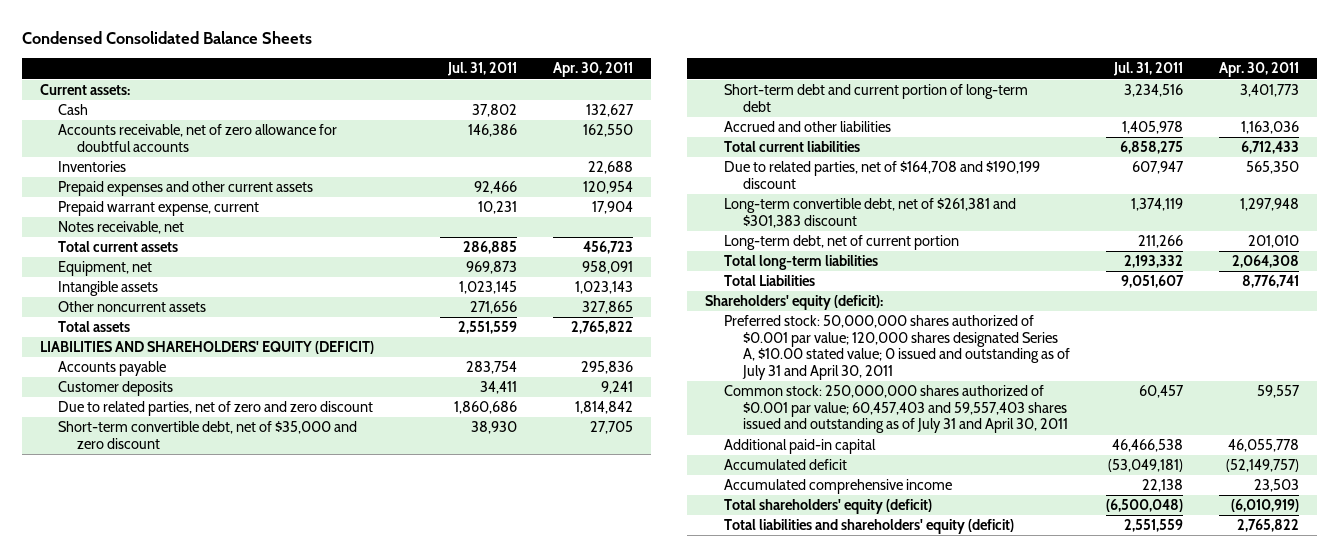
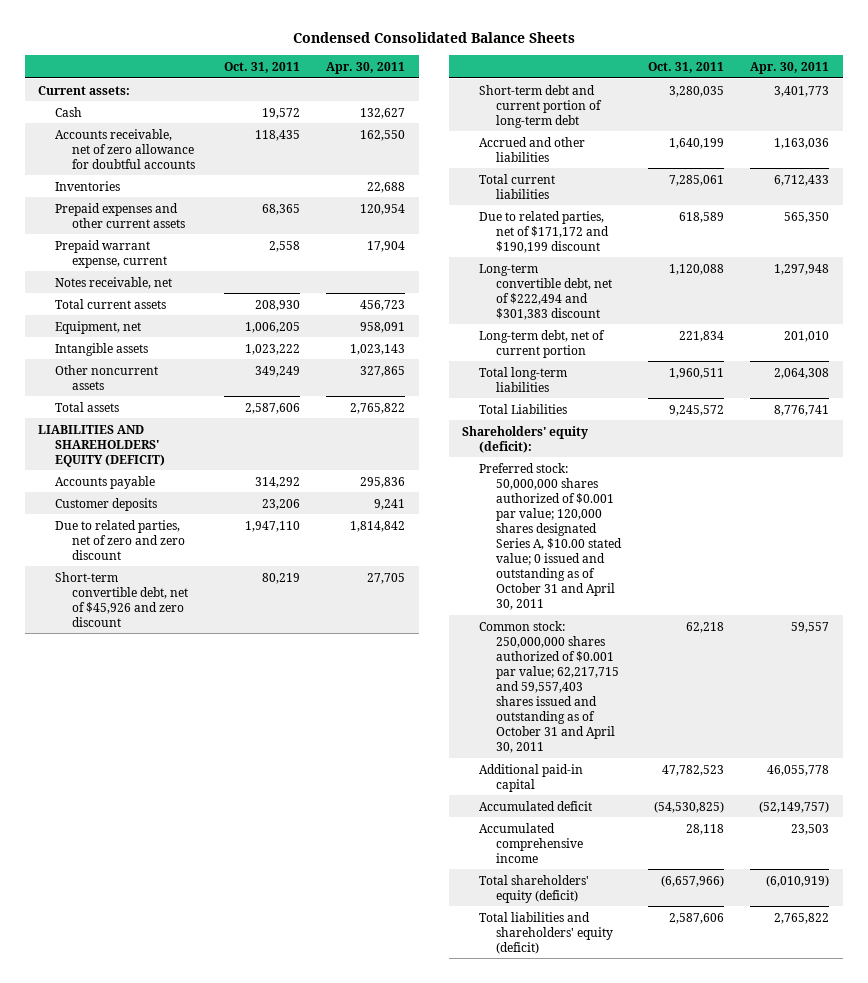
- | Jul. 31, 2011 | Apr. 30, 2011
+ | Oct. 31, 2011 | Apr. 30, 2011
- Short-term convertible debt, net of $35,000 and zero discount | 38,930 | 27,705
+ Short-term convertible debt, net of $45,926 and zero discount | 80,219 | 27,705
- Due to related parties, net of $164,708 and $190,199 discount | 607,947 | 565,350
- Long-term convertible debt, net of $261,381 and $301,383 discount | 1,374,119 | 1,297,948
+ Due to related parties, net of $171,172 and $190,199 discount | 618,589 | 565,350
+ Long-term convertible debt, net of $222,494 and $301,383 discount | 1,120,088 | 1,297,948
- Preferred stock: 50,000,000 shares authorized of $0.001 par value; 120,000 shares designated Series A, $10.00 stated value; 0 issued and outstanding as of July 31 and April 30, 2011
- Common stock: 250,000,000 shares authorized of $0.001 par value; 60,457,403 and 59,557,403 shares issued and outstanding as of July 31 and April 30, 2011 | 60,457 | 59,557
+ Preferred stock: 50,000,000 shares authorized of $0.001 par value; 120,000 shares designated Series A, $10.00 stated value; 0 issued and outstanding as of October 31 and April 30, 2011
+ Common stock: 250,000,000 shares authorized of $0.001 par value; 62,217,715 and 59,557,403 shares issued and outstanding as of October 31 and April 30, 2011 | 62,218 | 59,557

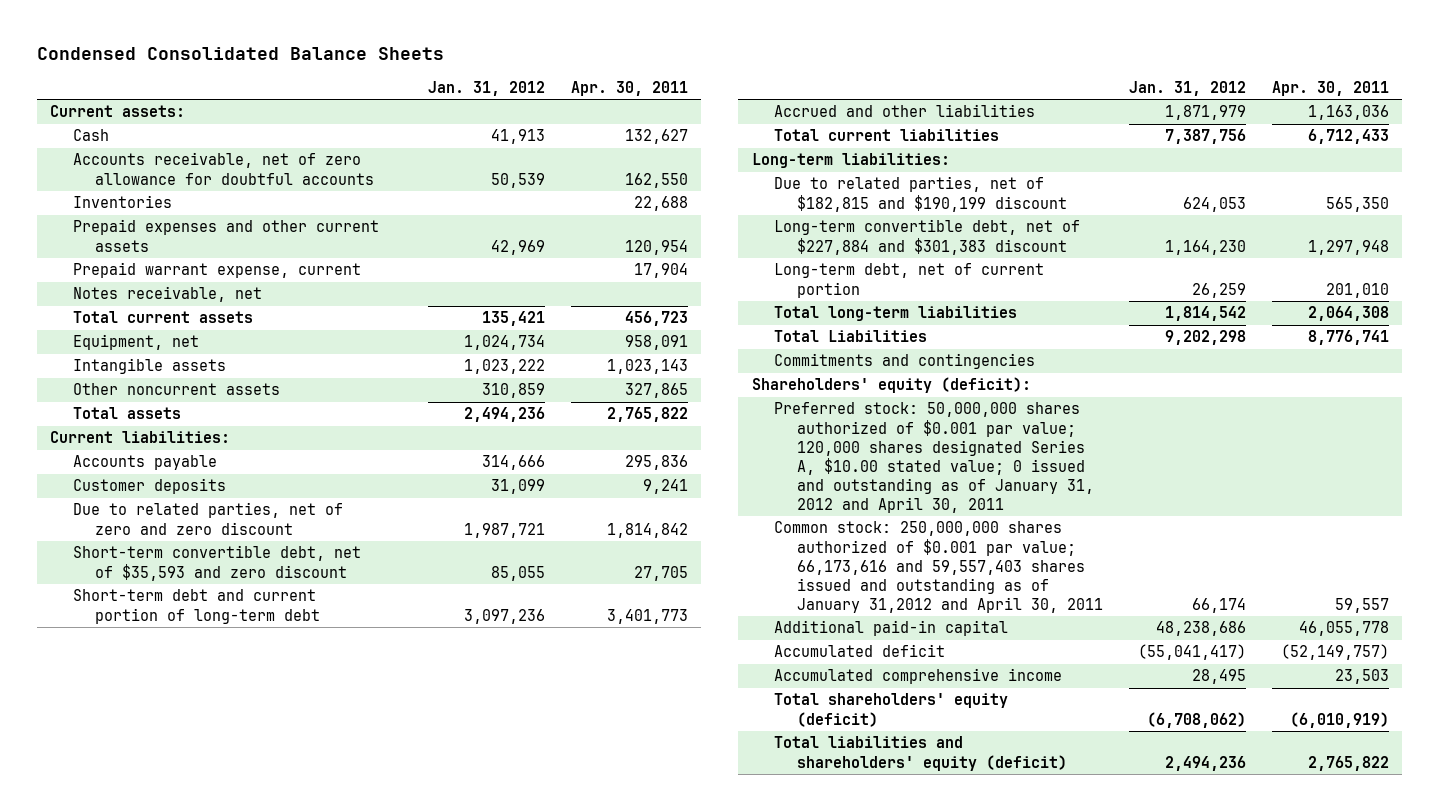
- | Oct. 31, 2011 | Apr. 30, 2011
+ | Jan. 31, 2012 | Apr. 30, 2011
- LIABILITIES AND SHAREHOLDERS' EQUITY (DEFICIT)
+ Current liabilities:
- Short-term convertible debt, net of $45,926 and zero discount | 80,219 | 27,705
+ Short-term convertible debt, net of $35,593 and zero discount | 85,055 | 27,705
- Due to related parties, net of $171,172 and $190,199 discount | 618,589 | 565,350
- Long-term convertible debt, net of $222,494 and $301,383 discount | 1,120,088 | 1,297,948
+ Long-term liabilities:
+ Due to related parties, net of $182,815 and $190,199 discount | 624,053 | 565,350
+ Long-term convertible debt, net of $227,884 and $301,383 discount | 1,164,230 | 1,297,948
+ Commitments and contingencies
- Preferred stock: 50,000,000 shares authorized of $0.001 par value; 120,000 shares designated Series A, $10.00 stated value; 0 issued and outstanding as of October 31 and April 30, 2011
- Common stock: 250,000,000 shares authorized of $0.001 par value; 62,217,715 and 59,557,403 shares issued and outstanding as of October 31 and April 30, 2011 | 62,218 | 59,557
+ Preferred stock: 50,000,000 shares authorized of $0.001 par value; 120,000 shares designated Series A, $10.00 stated value; 0 issued and outstanding as of January 31, 2012 and April 30, 2011
+ Common stock: 250,000,000 shares authorized of $0.001 par value; 66,173,616 and 59,557,403 shares issued and outstanding as of January 31,2012 and April 30, 2011 | 66,174 | 59,557

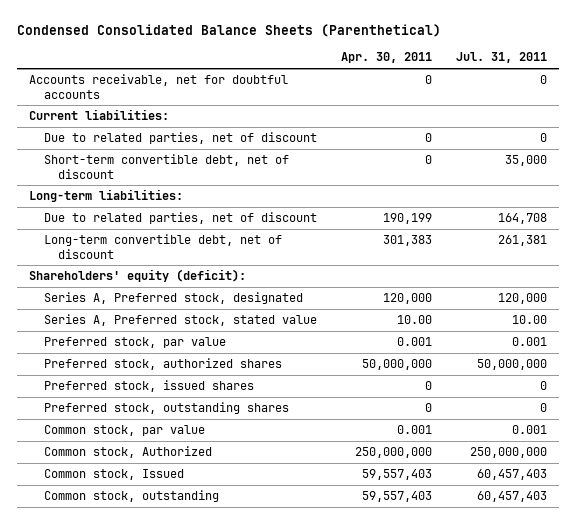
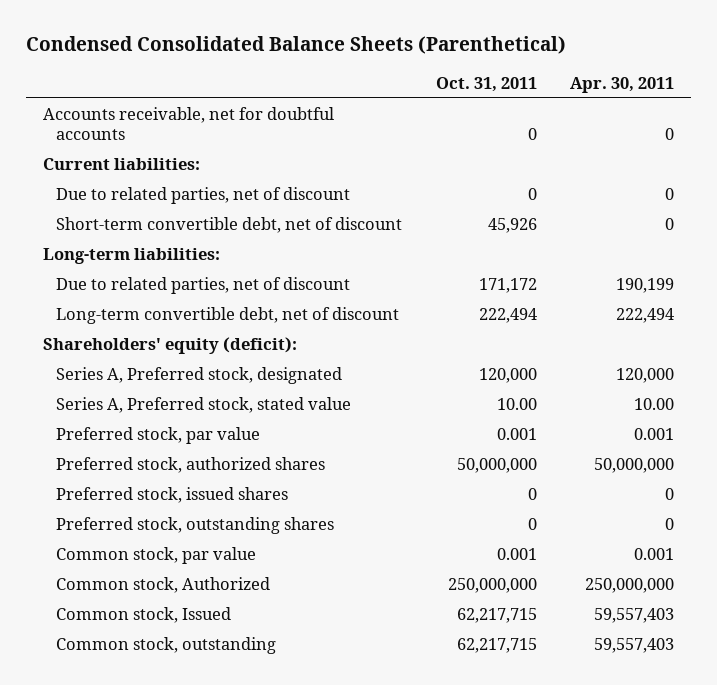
- | Apr. 30, 2011 | Jul. 31, 2011
+ | Oct. 31, 2011 | Apr. 30, 2011
- Long-term convertible debt, net of discount | 301,383 | 261,381
+ Long-term convertible debt, net of discount | 222,494 | 222,494

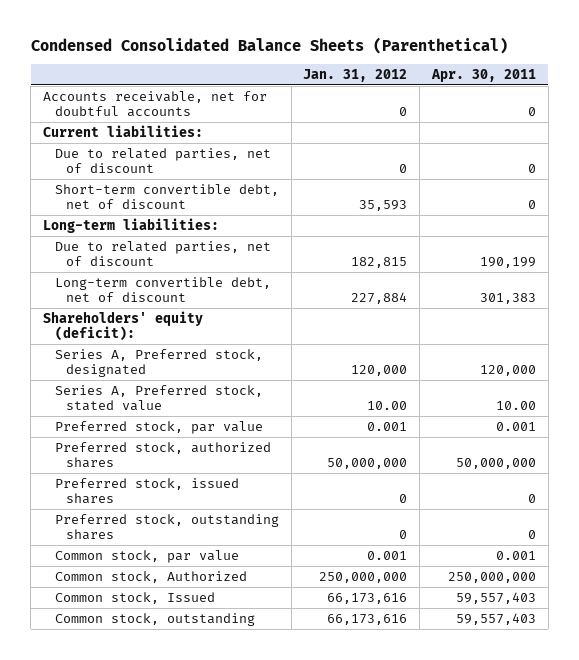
- | Oct. 31, 2011 | Apr. 30, 2011
+ | Jan. 31, 2012 | Apr. 30, 2011
- Long-term convertible debt, net of discount | 222,494 | 222,494
+ Long-term convertible debt, net of discount | 227,884 | 301,383

